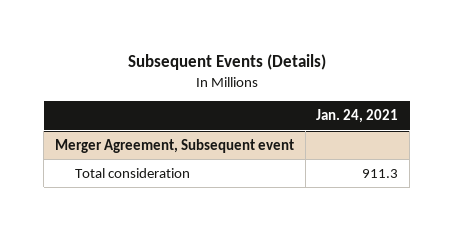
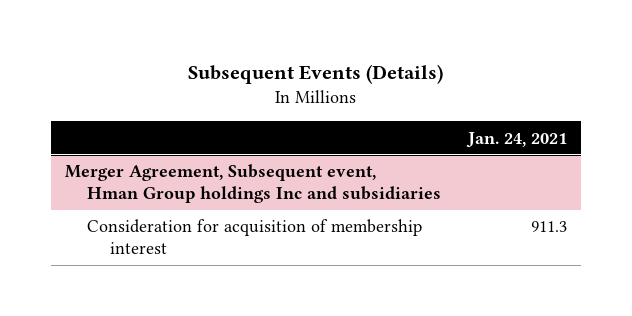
- Merger Agreement, Subsequent event
- Total consideration | 911.3
+ Merger Agreement, Subsequent event, Hman Group holdings Inc and subsidiaries
+ Consideration for acquisition of membership interest | 911.3

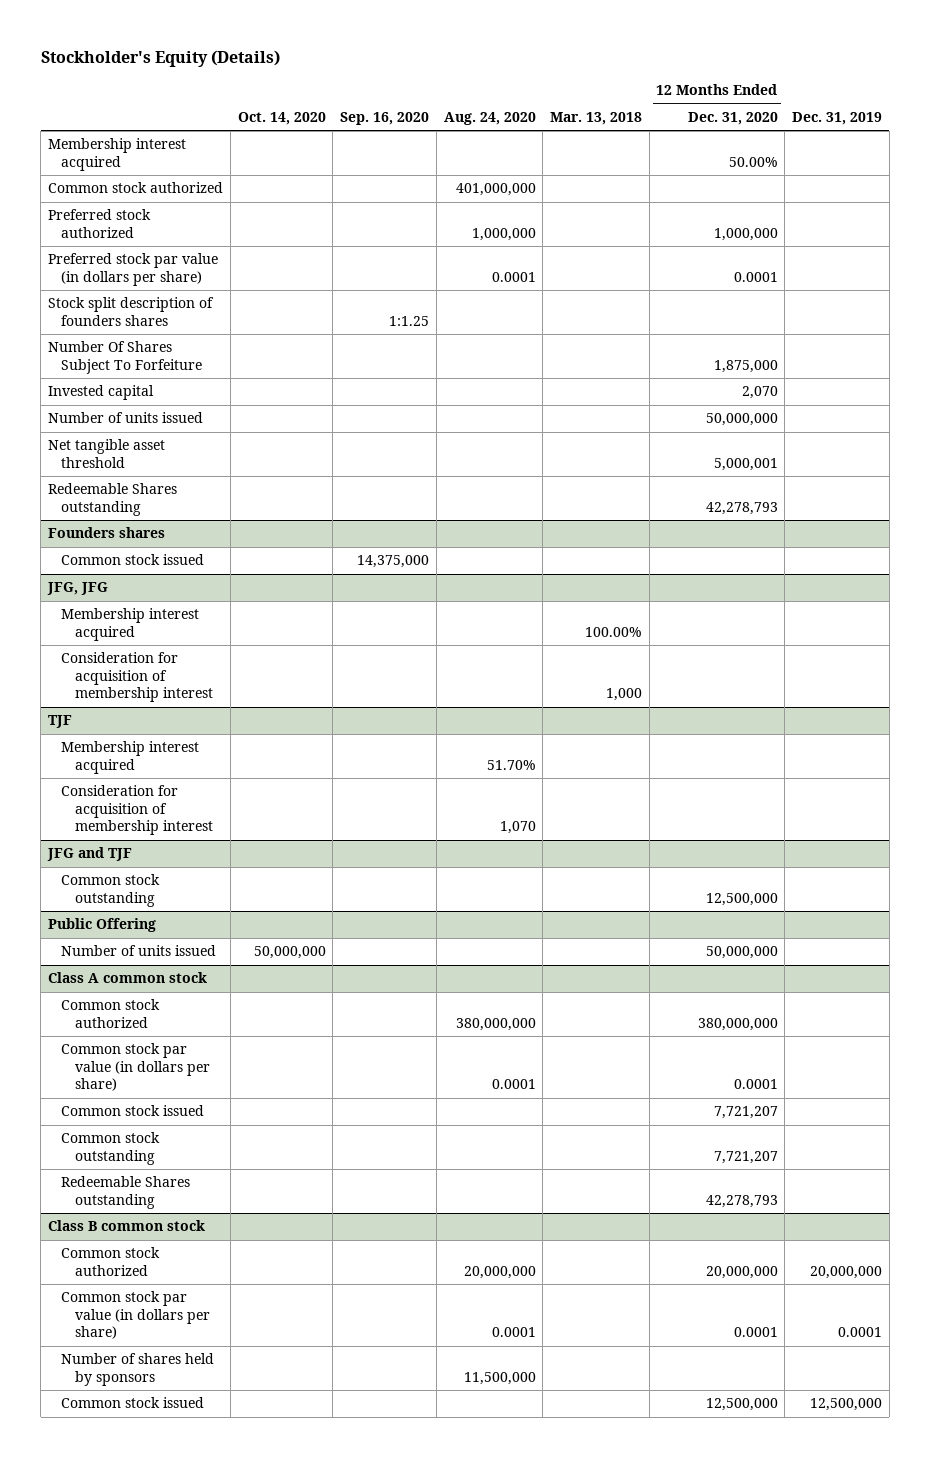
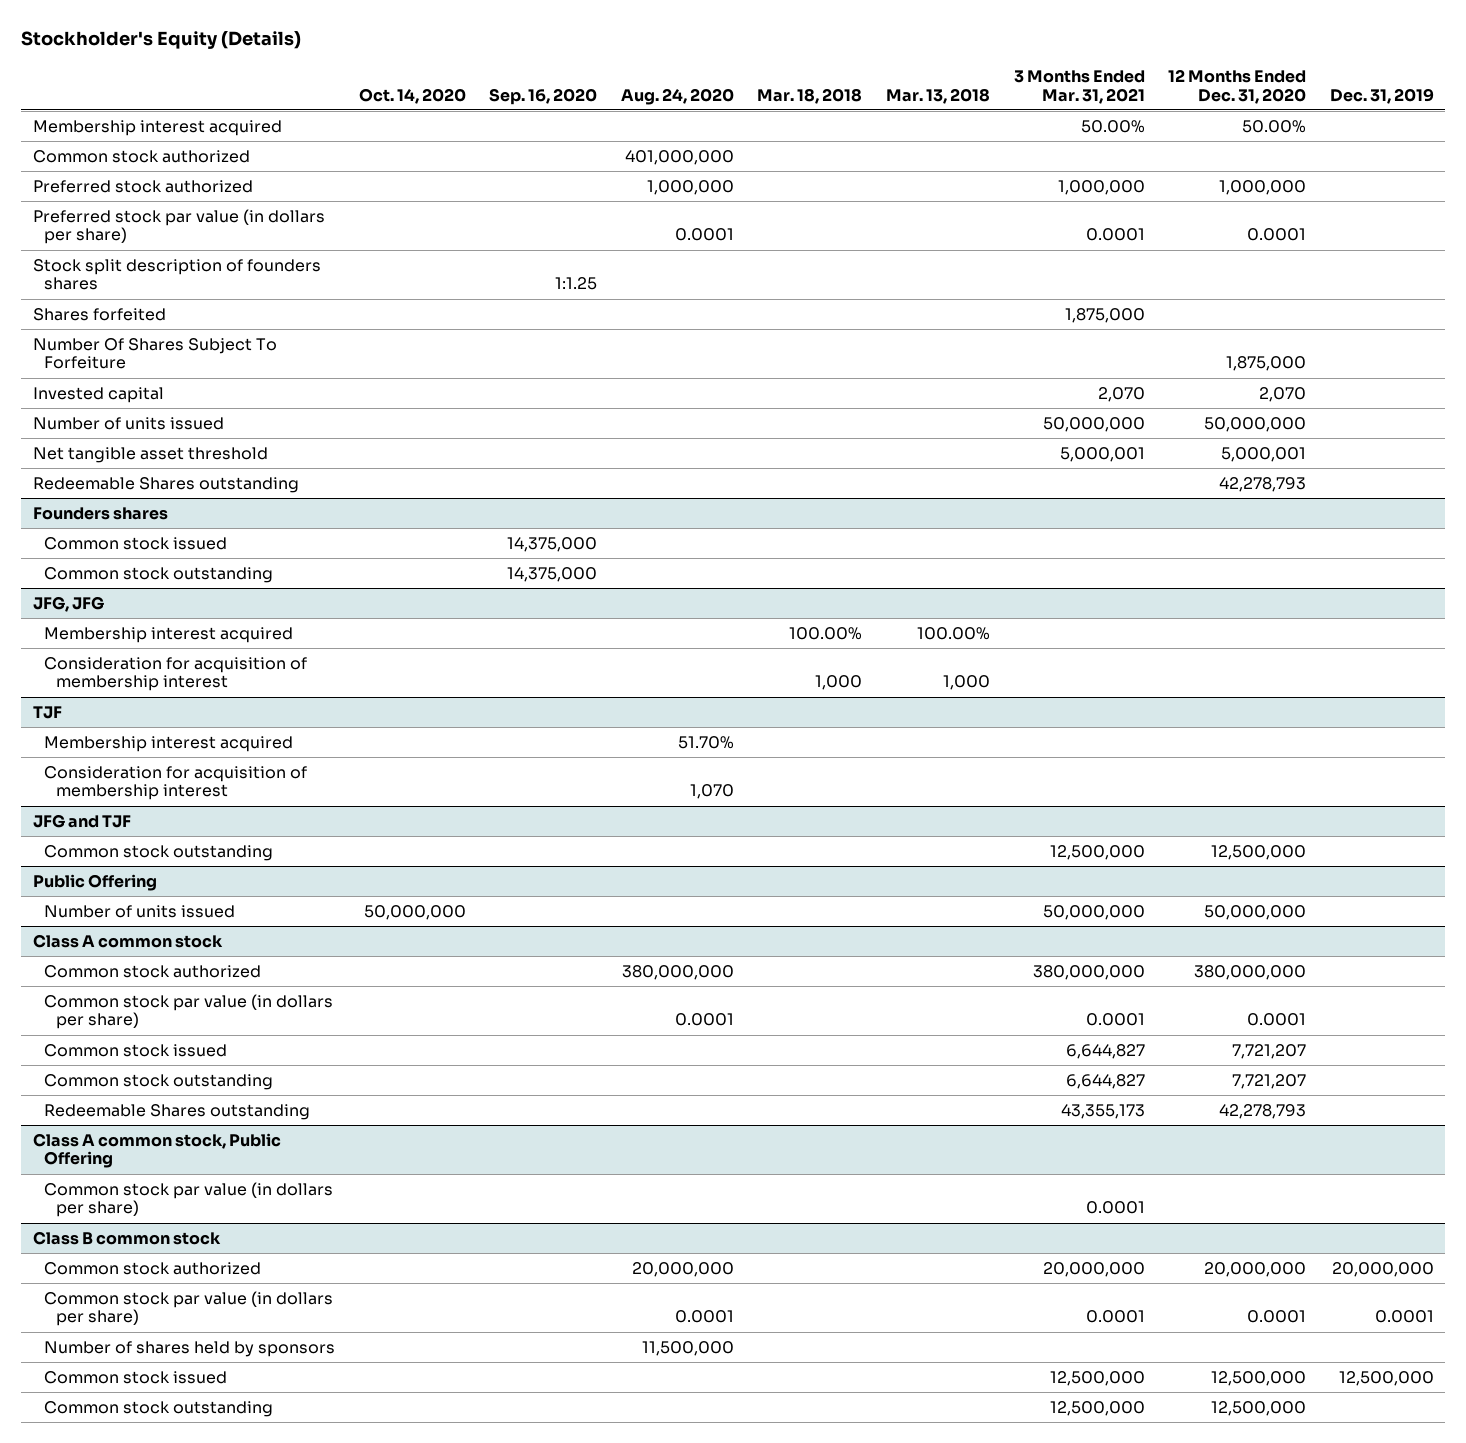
- | Oct. 14, 2020 | Sep. 16, 2020 | Aug. 24, 2020 | Mar. 13, 2018 | 12 Months Ended Dec. 31, 2020 | Dec. 31, 2019
+ | Oct. 14, 2020 | Sep. 16, 2020 | Aug. 24, 2020 | Mar. 18, 2018 | Mar. 13, 2018 | 3 Months Ended Mar. 31, 2021 | 12 Months Ended Dec. 31, 2020 | Dec. 31, 2019
+ Shares forfeited | | | | | | 1,875,000 | |
@ Founders shares
+ Common stock outstanding | | 14,375,000 | | | | | |
+ Class A common stock, Public Offering
+ Common stock par value (in dollars per share) | | | | | | 0.0001 | |
@ Class B common stock
+ Common stock outstanding | | | | | | 12,500,000 | 12,500,000 |

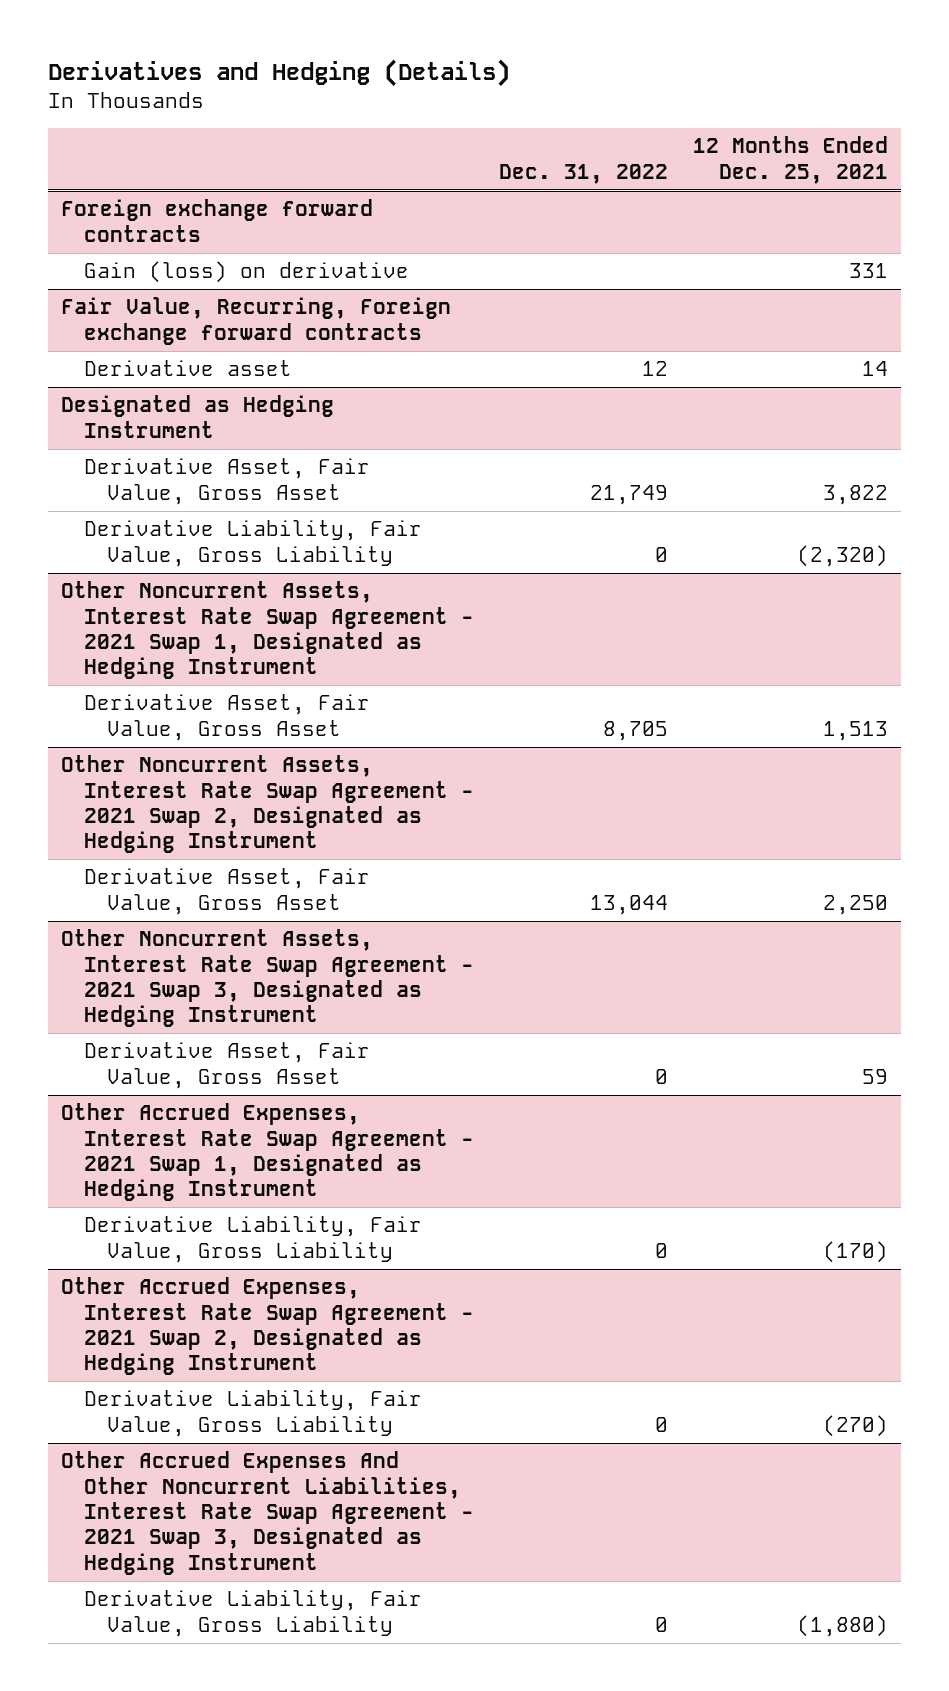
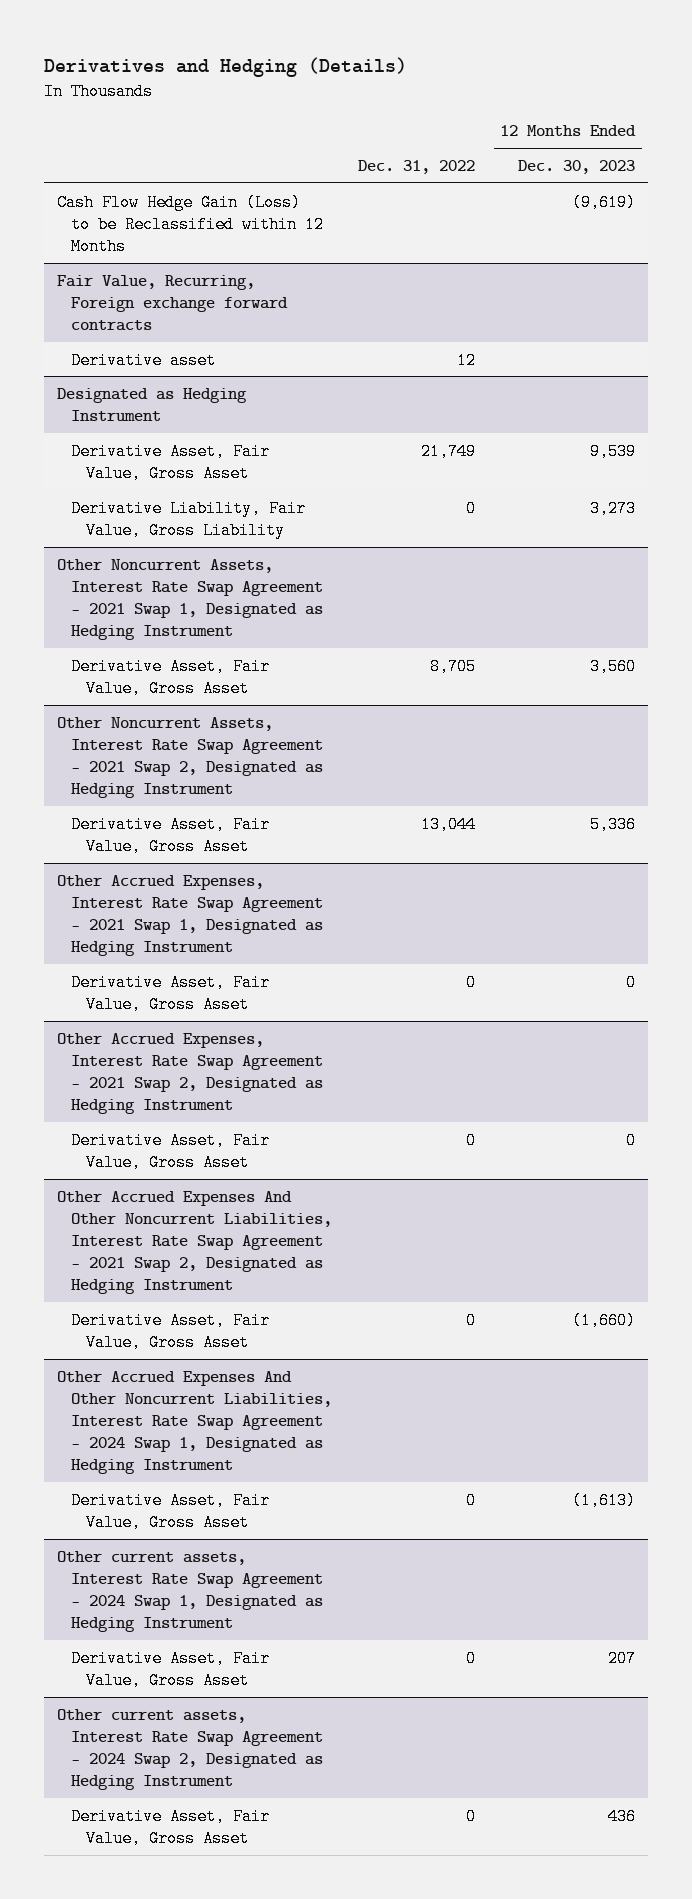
- | Dec. 31, 2022 | 12 Months Ended Dec. 25, 2021
+ | Dec. 31, 2022 | 12 Months Ended Dec. 30, 2023
- Foreign exchange forward contracts
- Gain (loss) on derivative | | 331
+ Cash Flow Hedge Gain (Loss) to be Reclassified within 12 Months | | (9,619)
- Other Noncurrent Assets, Interest Rate Swap Agreement - 2021 Swap 3, Designated as Hedging Instrument
- Derivative Asset, Fair Value, Gross Asset | 0 | 59
@ Other Accrued Expenses, Interest Rate Swap Agreement - 2021 Swap 1, Designated as Hedging Instrument
- Derivative Liability, Fair Value, Gross Liability | 0 | (170)
+ Derivative Asset, Fair Value, Gross Asset | 0 | 0
@ Other Accrued Expenses, Interest Rate Swap Agreement - 2021 Swap 2, Designated as Hedging Instrument
- Derivative Liability, Fair Value, Gross Liability | 0 | (270)
- Other Accrued Expenses And Other Noncurrent Liabilities, Interest Rate Swap Agreement - 2021 Swap 3, Designated as Hedging Instrument
- Derivative Liability, Fair Value, Gross Liability | 0 | (1,880)
@ Other Accrued Expenses, Interest Rate Swap Agreement - 2021 Swap 2, Designated as Hedging Instrument
+ Derivative Asset, Fair Value, Gross Asset | 0 | 0
+ Other Accrued Expenses And Other Noncurrent Liabilities, Interest Rate Swap Agreement - 2021 Swap 2, Designated as Hedging Instrument
+ Derivative Asset, Fair Value, Gross Asset | 0 | (1,660)
+ Other Accrued Expenses And Other Noncurrent Liabilities, Interest Rate Swap Agreement - 2024 Swap 1, Designated as Hedging Instrument
+ Derivative Asset, Fair Value, Gross Asset | 0 | (1,613)
+ Other current assets, Interest Rate Swap Agreement - 2024 Swap 1, Designated as Hedging Instrument
+ Derivative Asset, Fair Value, Gross Asset | 0 | 207
+ Other current assets, Interest Rate Swap Agreement - 2024 Swap 2, Designated as Hedging Instrument
+ Derivative Asset, Fair Value, Gross Asset | 0 | 436

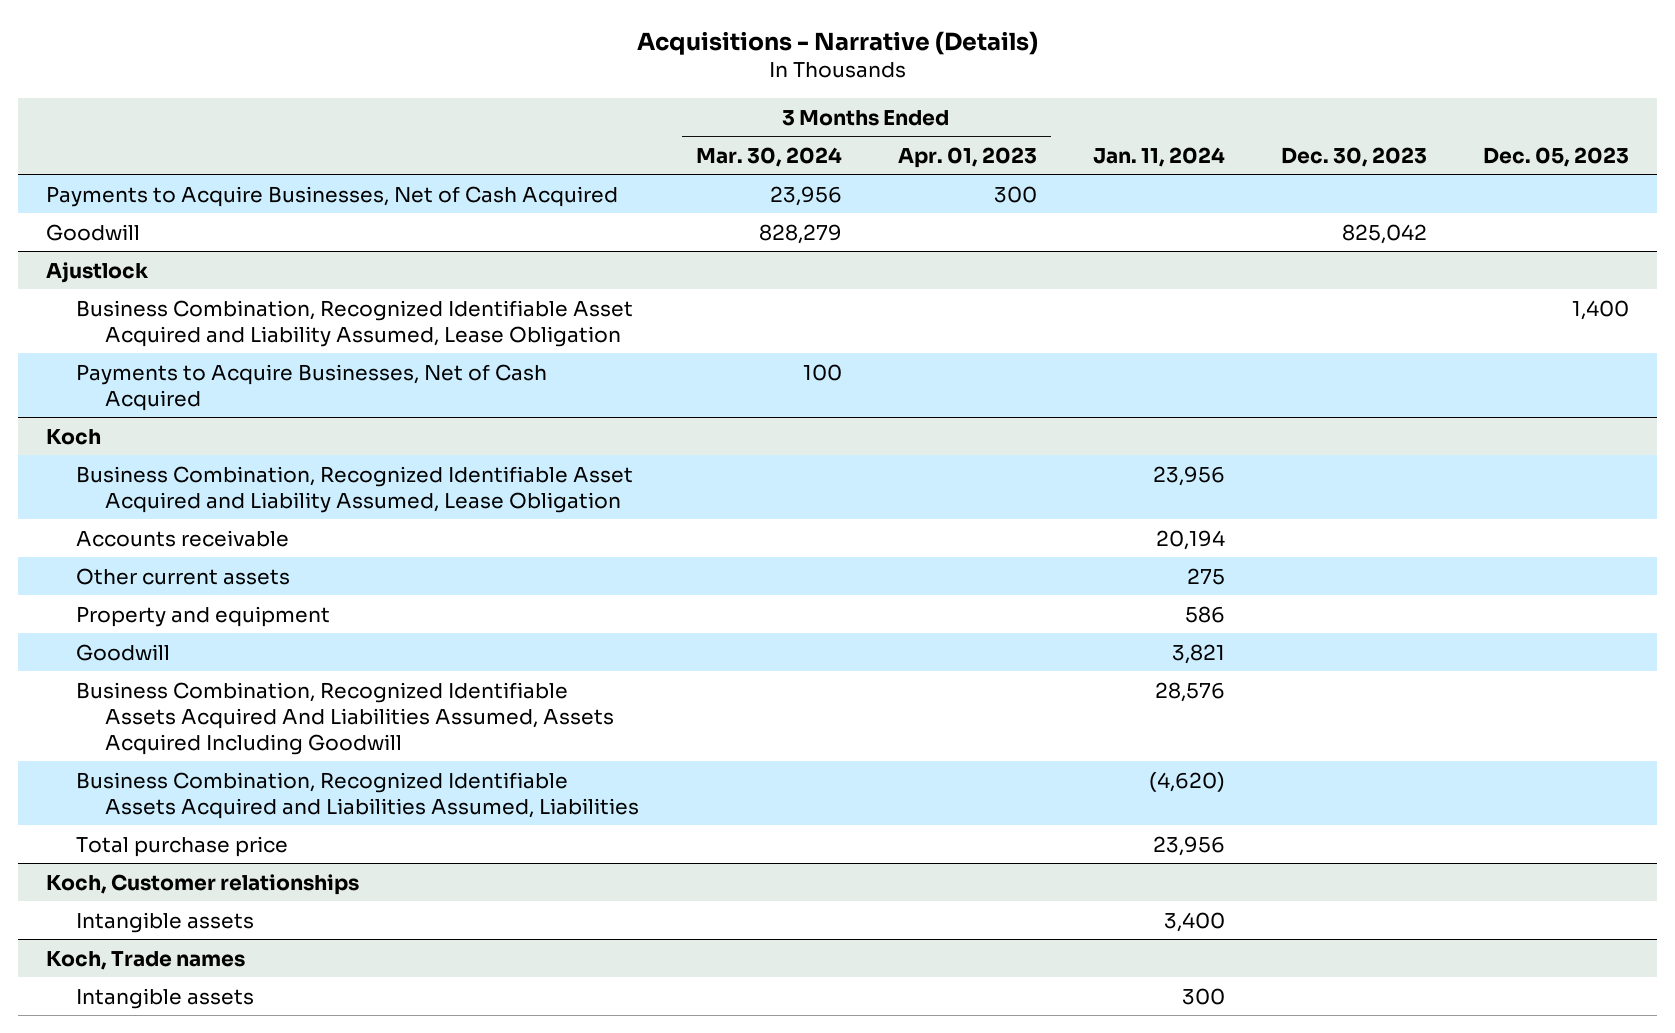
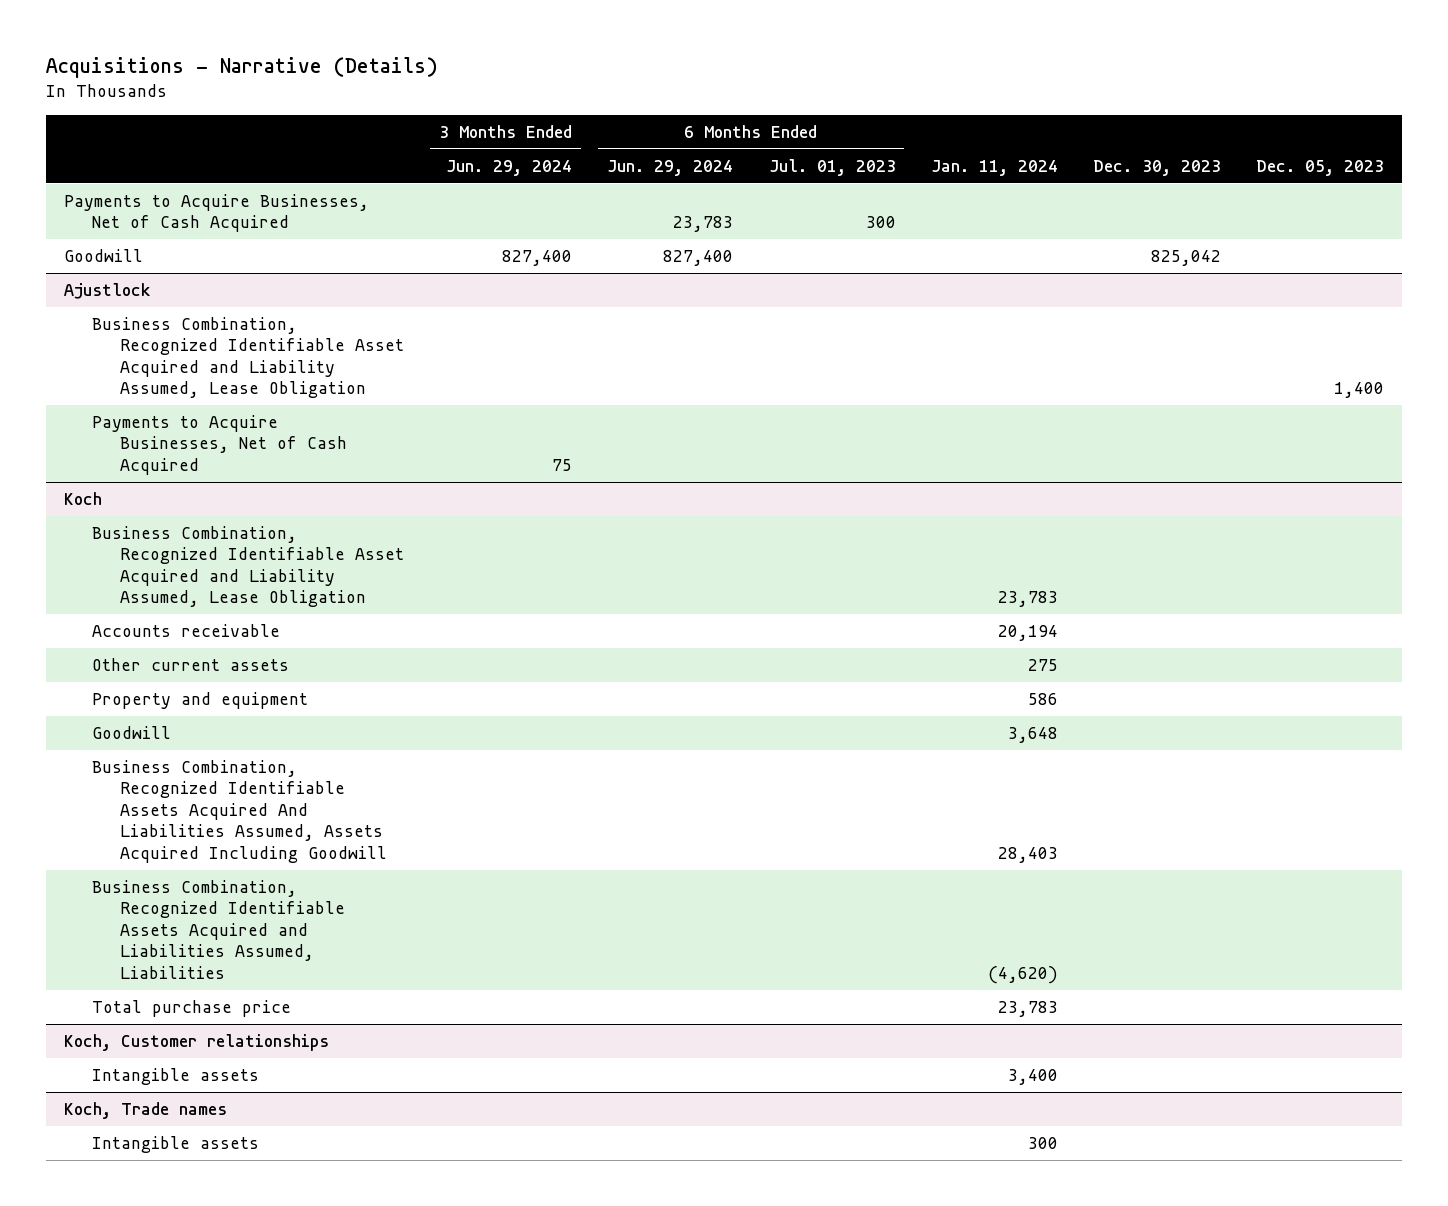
- | 3 Months Ended Mar. 30, 2024 | 3 Months Ended Apr. 01, 2023 | Jan. 11, 2024 | Dec. 30, 2023 | Dec. 05, 2023
+ | 3 Months Ended Jun. 29, 2024 | 6 Months Ended Jun. 29, 2024 | 6 Months Ended Jul. 01, 2023 | Jan. 11, 2024 | Dec. 30, 2023 | Dec. 05, 2023
@ Koch
- Business Combination, Recognized Identifiable Asset Acquired and Liability Assumed, Lease Obligation | | | 23,956 | |
+ Business Combination, Recognized Identifiable Asset Acquired and Liability Assumed, Lease Obligation | | | | 23,783 | |
- Goodwill | | | 3,821 | |
- Business Combination, Recognized Identifiable Assets Acquired And Liabilities Assumed, Assets Acquired Including Goodwill | | | 28,576 | |
+ Goodwill | | | | 3,648 | |
+ Business Combination, Recognized Identifiable Assets Acquired And Liabilities Assumed, Assets Acquired Including Goodwill | | | | 28,403 | |
- Total purchase price | | | 23,956 | |
+ Total purchase price | | | | 23,783 | |

